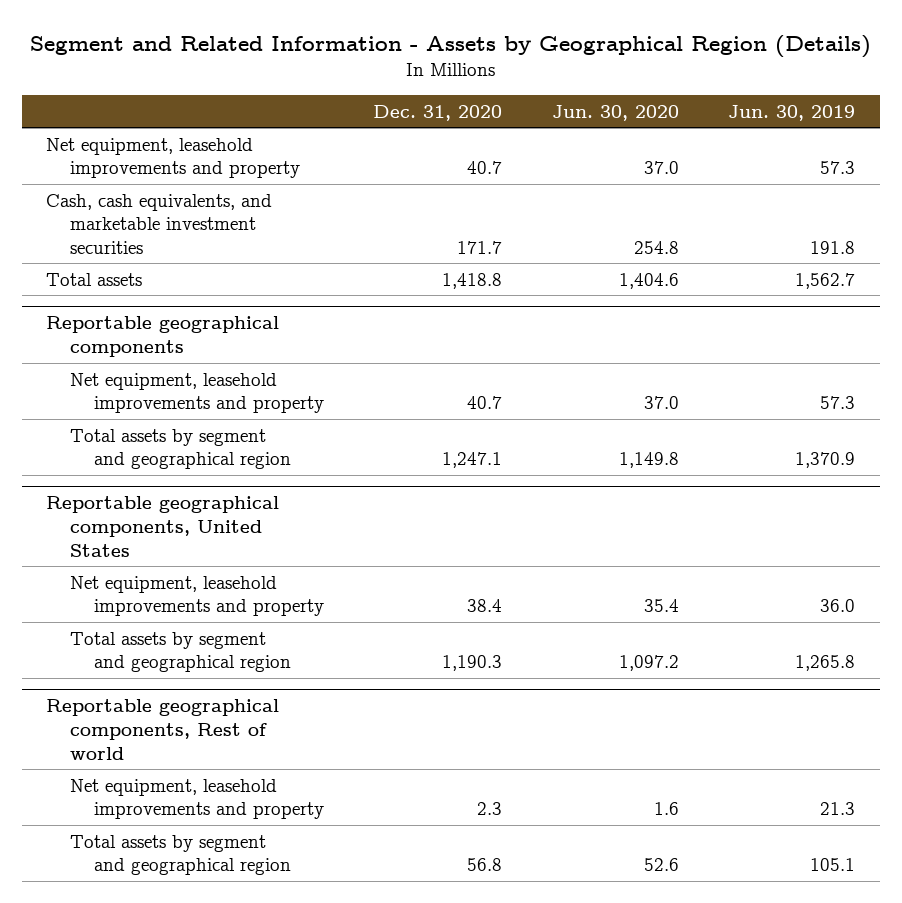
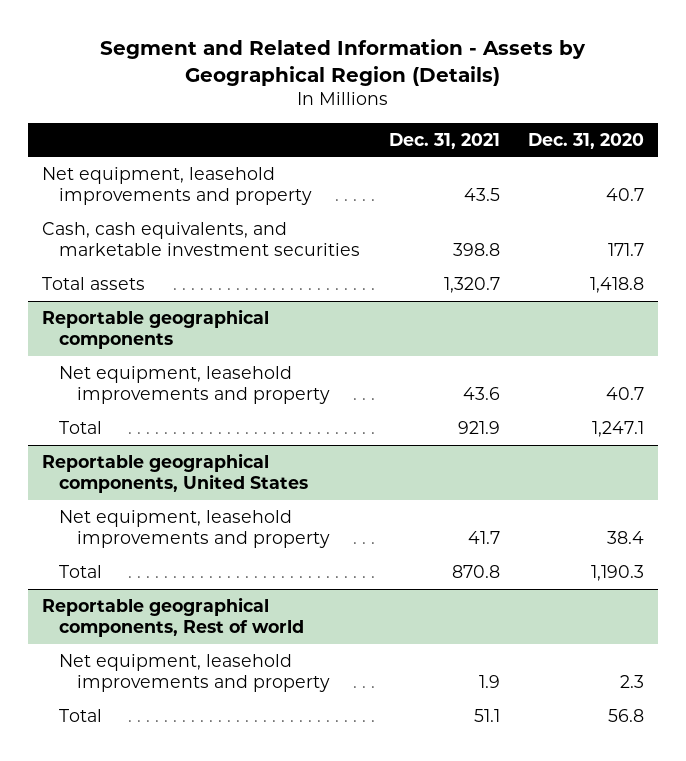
- | Dec. 31, 2020 | Jun. 30, 2020 | Jun. 30, 2019
+ | Dec. 31, 2021 | Dec. 31, 2020
@ Reportable geographical components
- Total assets by segment and geographical region | 1,247.1 | 1,149.8 | 1,370.9
+ Total | 921.9 | 1,247.1
@ Reportable geographical components, United States
- Total assets by segment and geographical region | 1,190.3 | 1,097.2 | 1,265.8
+ Total | 870.8 | 1,190.3
@ Reportable geographical components, Rest of world
- Total assets by segment and geographical region | 56.8 | 52.6 | 105.1
+ Total | 51.1 | 56.8

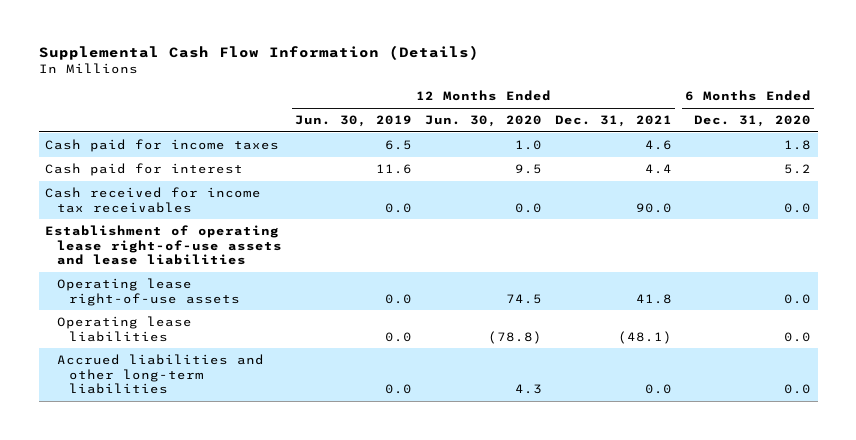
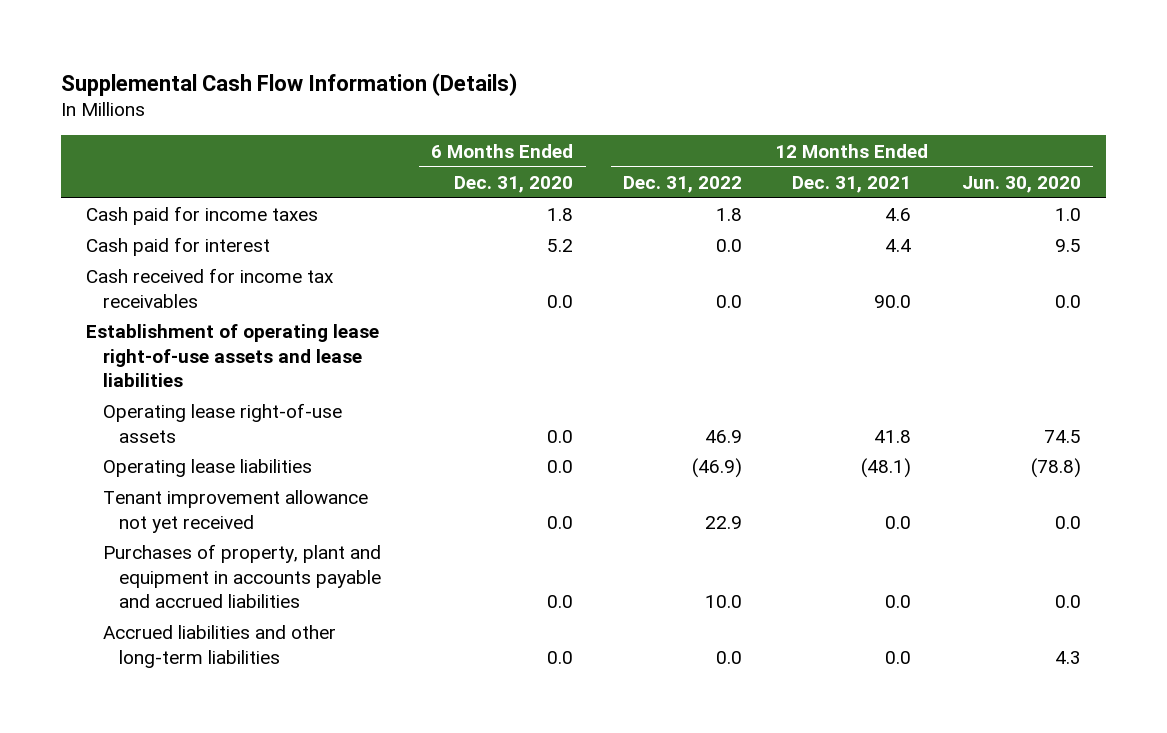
- | 12 Months Ended Jun. 30, 2019 | 12 Months Ended Jun. 30, 2020 | 12 Months Ended Dec. 31, 2021 | 6 Months Ended Dec. 31, 2020
+ | 6 Months Ended Dec. 31, 2020 | 12 Months Ended Dec. 31, 2022 | 12 Months Ended Dec. 31, 2021 | 12 Months Ended Jun. 30, 2020
+ Tenant improvement allowance not yet received | 0.0 | 22.9 | 0.0 | 0.0
+ Purchases of property, plant and equipment in accounts payable and accrued liabilities | 0.0 | 10.0 | 0.0 | 0.0

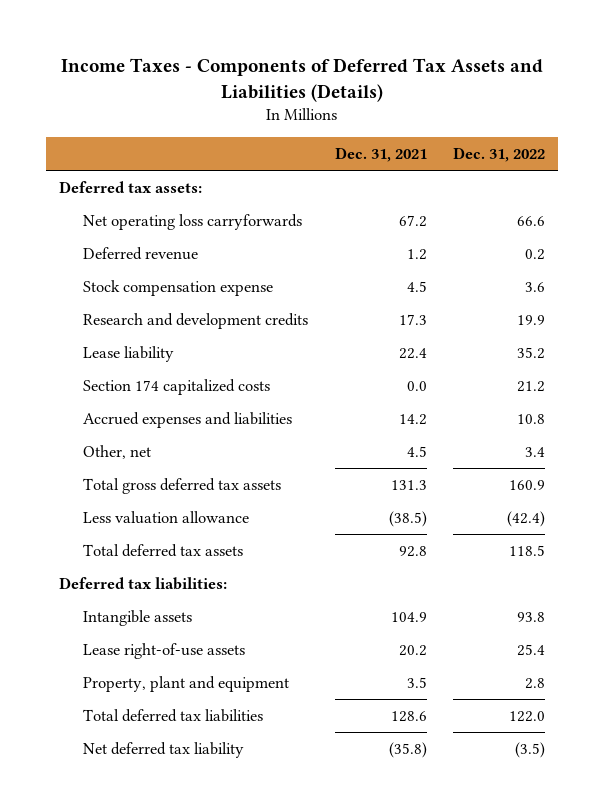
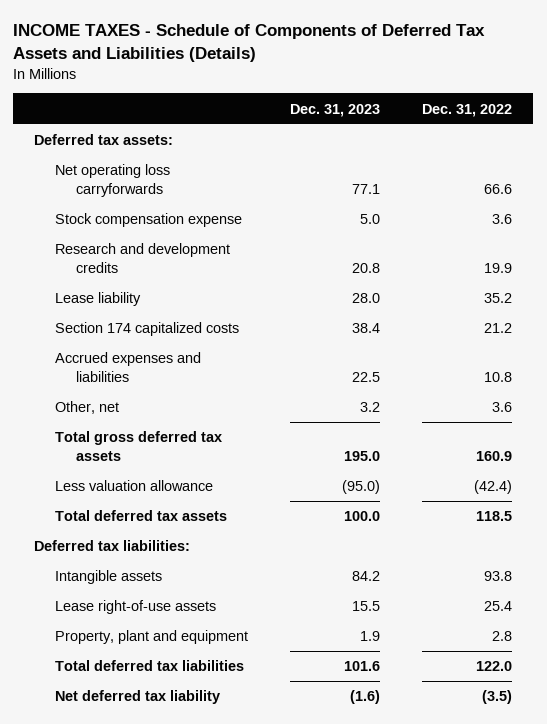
- Income Taxes - Components of Deferred Tax Assets and Liabilities (Details)
+ INCOME TAXES - Schedule of Components of Deferred Tax Assets and Liabilities (Details)
- | Dec. 31, 2021 | Dec. 31, 2022
+ | Dec. 31, 2023 | Dec. 31, 2022
- Deferred revenue | 1.2 | 0.2
- Other, net | 4.5 | 3.4
+ Other, net | 3.2 | 3.6

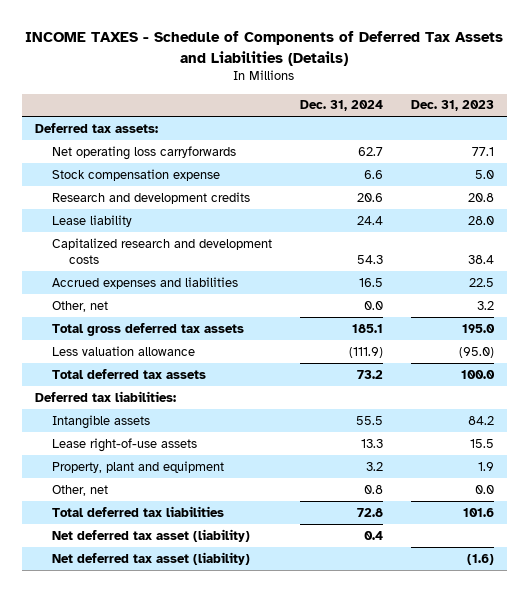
- | Dec. 31, 2023 | Dec. 31, 2022
+ | Dec. 31, 2024 | Dec. 31, 2023
- Section 174 capitalized costs | 38.4 | 21.2
+ Capitalized research and development costs | 54.3 | 38.4
+ Other, net | 0.8 | 0.0
- Net deferred tax liability | (1.6) | (3.5)
+ Net deferred tax asset (liability) | 0.4 |
+ Net deferred tax asset (liability) | | (1.6)

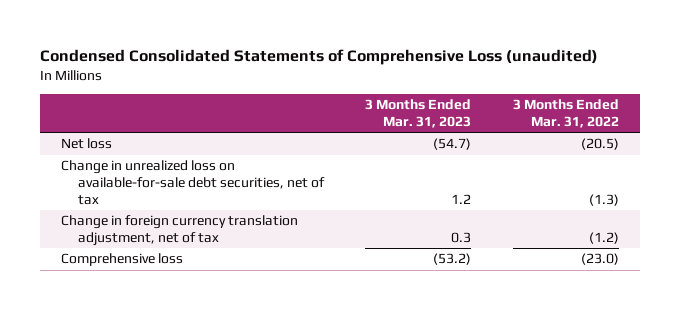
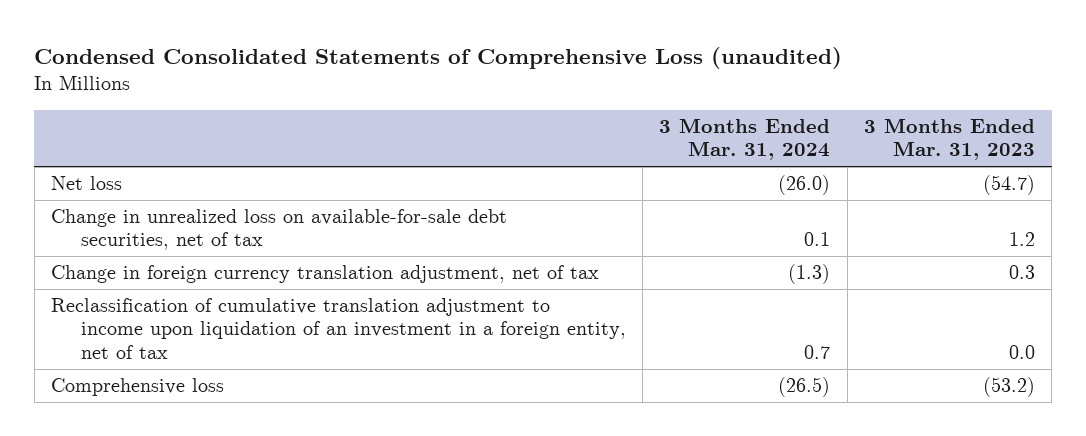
- | 3 Months Ended Mar. 31, 2023 | 3 Months Ended Mar. 31, 2022
+ | 3 Months Ended Mar. 31, 2024 | 3 Months Ended Mar. 31, 2023
+ Reclassification of cumulative translation adjustment to income upon liquidation of an investment in a foreign entity, net of tax | 0.7 | 0.0

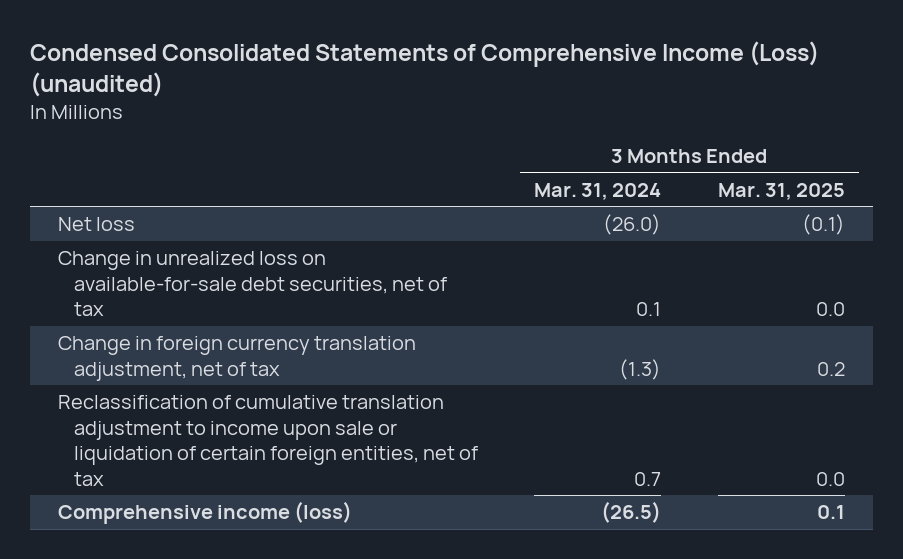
- Condensed Consolidated Statements of Comprehensive Loss (unaudited)
+ Condensed Consolidated Statements of Comprehensive Income (Loss) (unaudited)
- | 3 Months Ended Mar. 31, 2024 | 3 Months Ended Mar. 31, 2023
+ | 3 Months Ended Mar. 31, 2024 | 3 Months Ended Mar. 31, 2025
- Reclassification of cumulative translation adjustment to income upon liquidation of an investment in a foreign entity, net of tax | 0.7 | 0.0
- Comprehensive loss | (26.5) | (53.2)
+ Reclassification of cumulative translation adjustment to income upon sale or liquidation of certain foreign entities, net of tax | 0.7 | 0.0
+ Comprehensive income (loss) | (26.5) | 0.1

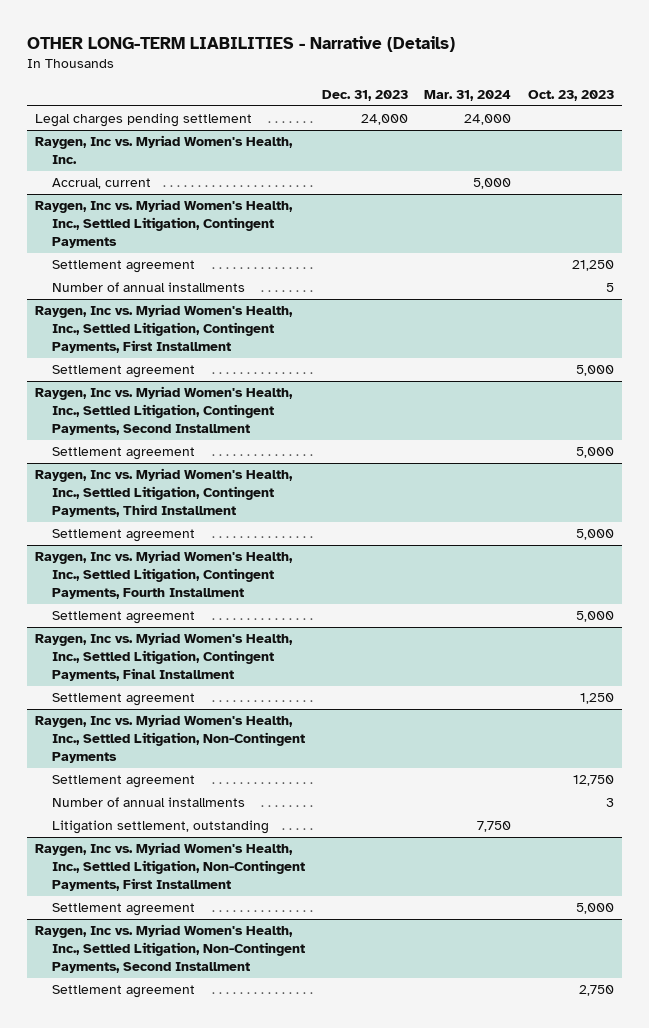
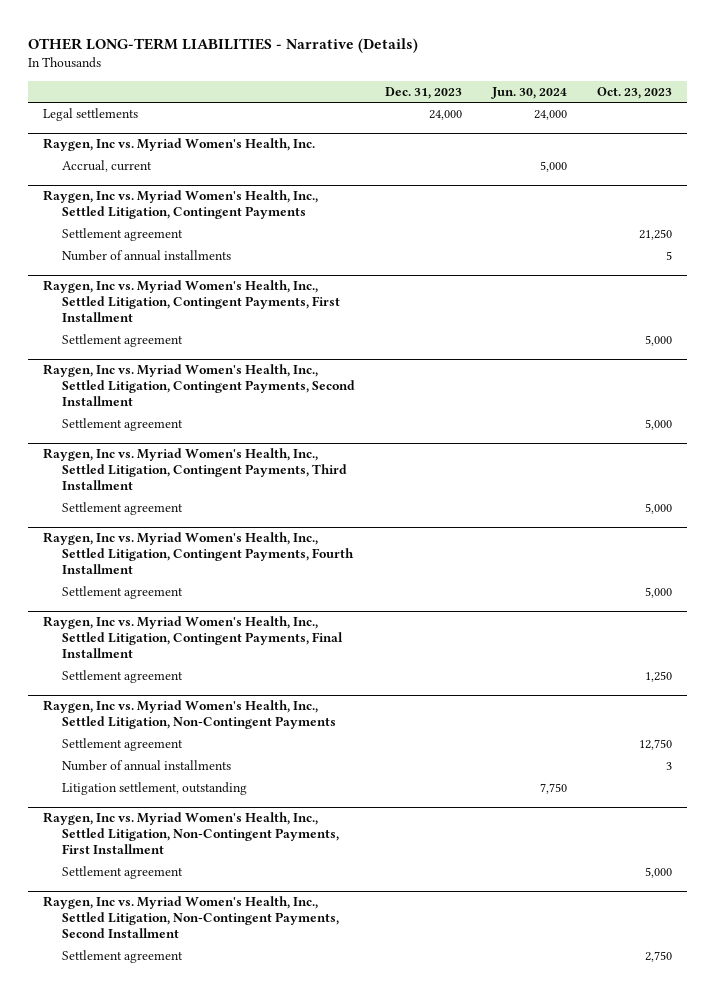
- | Dec. 31, 2023 | Mar. 31, 2024 | Oct. 23, 2023
+ | Dec. 31, 2023 | Jun. 30, 2024 | Oct. 23, 2023
- Legal charges pending settlement | 24,000 | 24,000 |
+ Legal settlements | 24,000 | 24,000 |

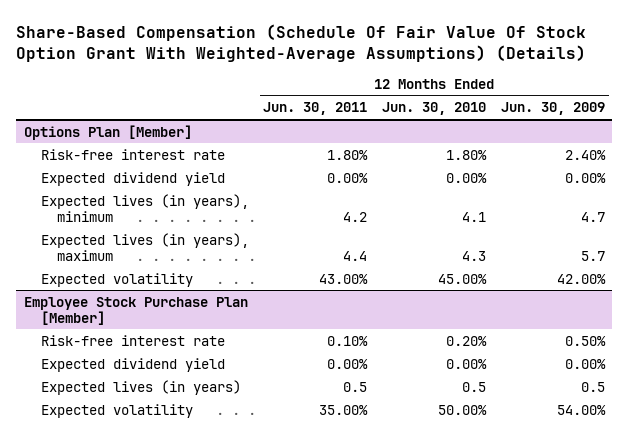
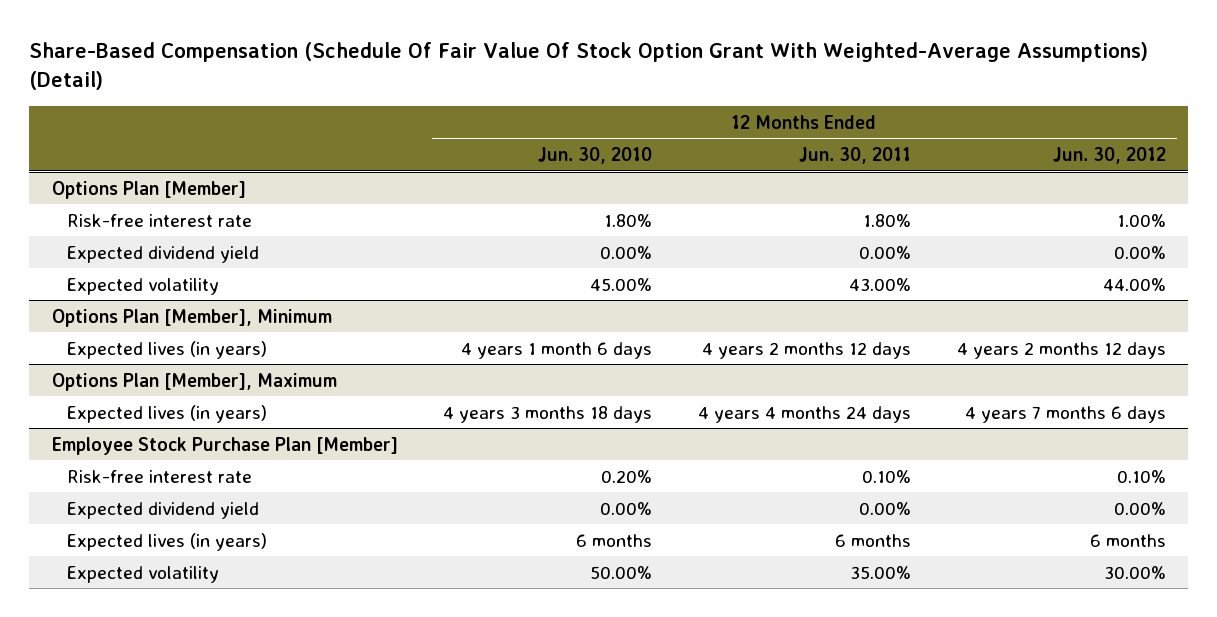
- Share-Based Compensation (Schedule Of Fair Value Of Stock Option Grant With Weighted-Average Assumptions) (Details)
+ Share-Based Compensation (Schedule Of Fair Value Of Stock Option Grant With Weighted-Average Assumptions) (Detail)
- | 12 Months Ended Jun. 30, 2011 | 12 Months Ended Jun. 30, 2010 | 12 Months Ended Jun. 30, 2009
+ | 12 Months Ended Jun. 30, 2010 | 12 Months Ended Jun. 30, 2011 | 12 Months Ended Jun. 30, 2012
@ Options Plan [Member]
- Expected lives (in years), minimum | 4.2 | 4.1 | 4.7
- Expected lives (in years), maximum | 4.4 | 4.3 | 5.7
+ Options Plan [Member], Minimum
+ Expected lives (in years) | 4 years 1 month 6 days | 4 years 2 months 12 days | 4 years 2 months 12 days
+ Options Plan [Member], Maximum
+ Expected lives (in years) | 4 years 3 months 18 days | 4 years 4 months 24 days | 4 years 7 months 6 days
@ Employee Stock Purchase Plan [Member]
- Expected lives (in years) | 0.5 | 0.5 | 0.5
+ Expected lives (in years) | 6 months | 6 months | 6 months

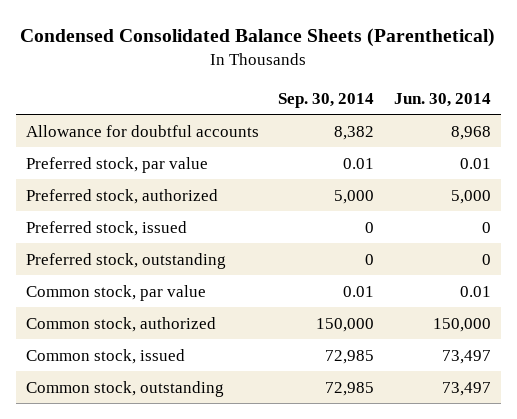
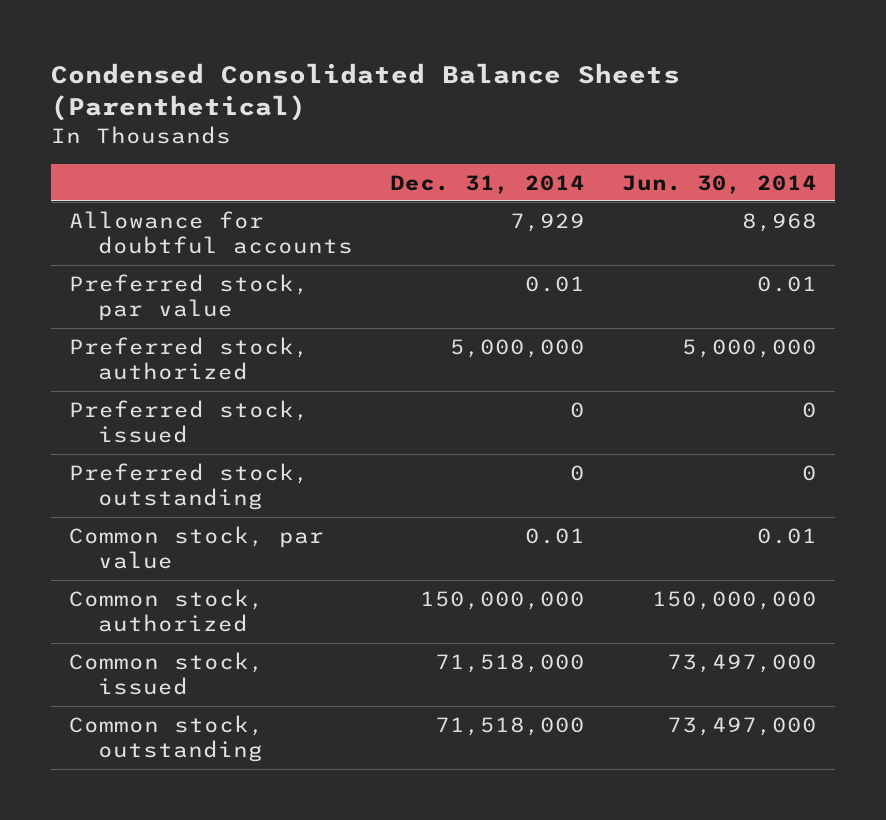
- | Sep. 30, 2014 | Jun. 30, 2014
+ | Dec. 31, 2014 | Jun. 30, 2014
- Preferred stock, authorized | 5,000 | 5,000
+ Preferred stock, authorized | 5,000,000 | 5,000,000
- Common stock, authorized | 150,000 | 150,000
- Common stock, issued | 72,985 | 73,497
- Common stock, outstanding | 72,985 | 73,497
+ Common stock, authorized | 150,000,000 | 150,000,000
+ Common stock, issued | 71,518,000 | 73,497,000
+ Common stock, outstanding | 71,518,000 | 73,497,000

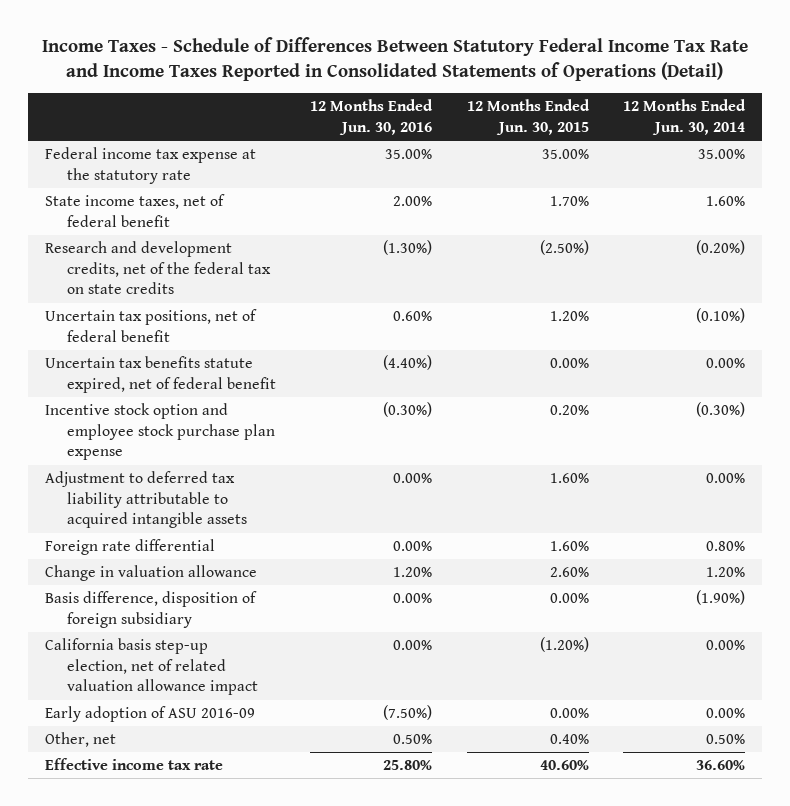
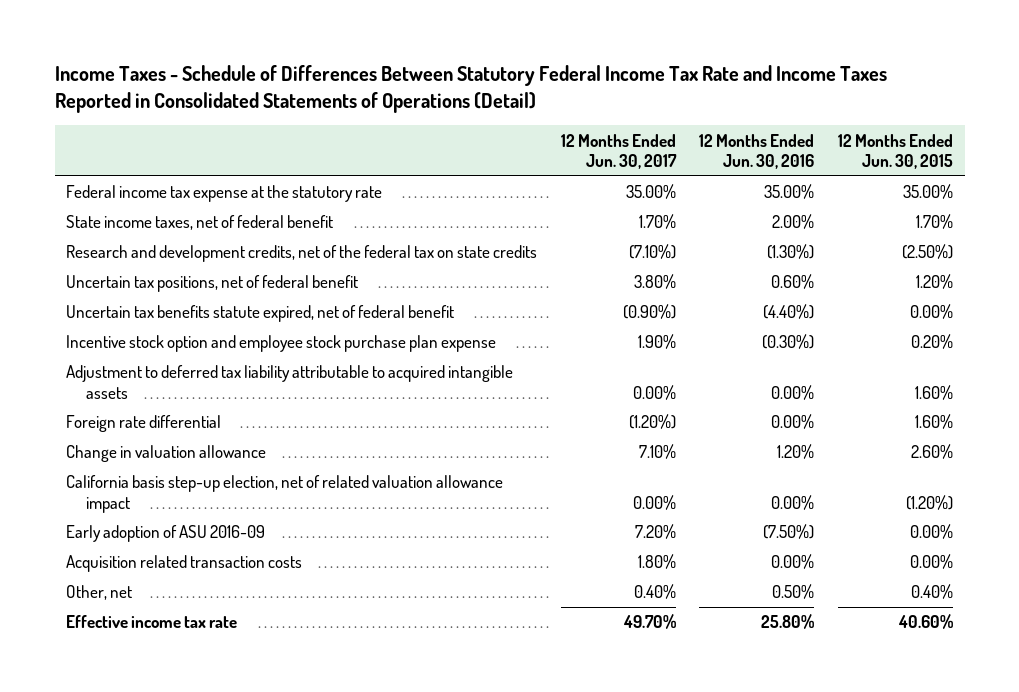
- | 12 Months Ended Jun. 30, 2016 | 12 Months Ended Jun. 30, 2015 | 12 Months Ended Jun. 30, 2014
+ | 12 Months Ended Jun. 30, 2017 | 12 Months Ended Jun. 30, 2016 | 12 Months Ended Jun. 30, 2015
- Basis difference, disposition of foreign subsidiary | 0.00% | 0.00% | (1.90%)
+ Acquisition related transaction costs | 1.80% | 0.00% | 0.00%

